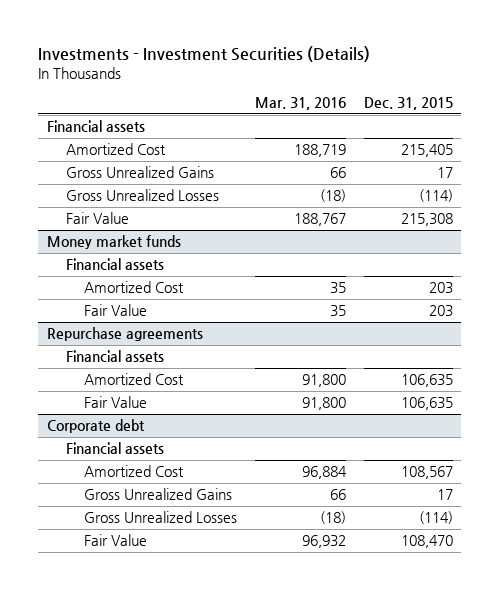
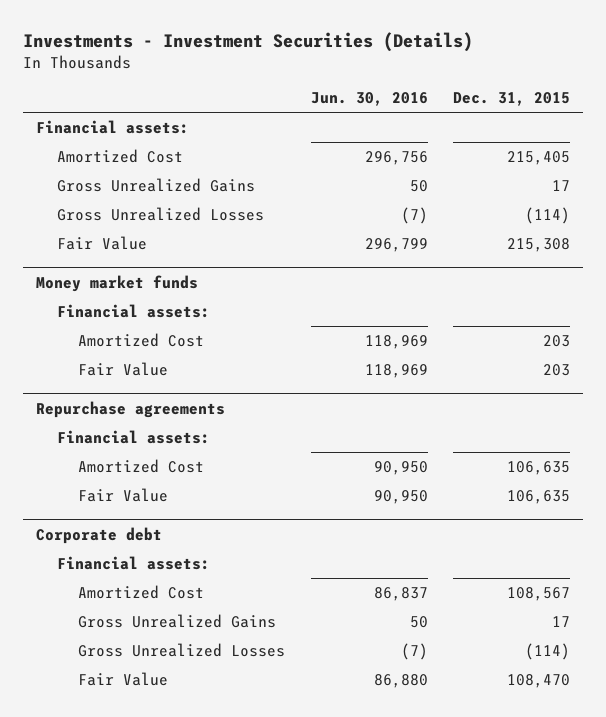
- | Mar. 31, 2016 | Dec. 31, 2015
+ | Jun. 30, 2016 | Dec. 31, 2015
- Financial assets
+ Financial assets:
@ Money market funds
- Financial assets
+ Financial assets:
@ Repurchase agreements
- Financial assets
+ Financial assets:
@ Corporate debt
- Financial assets
+ Financial assets:

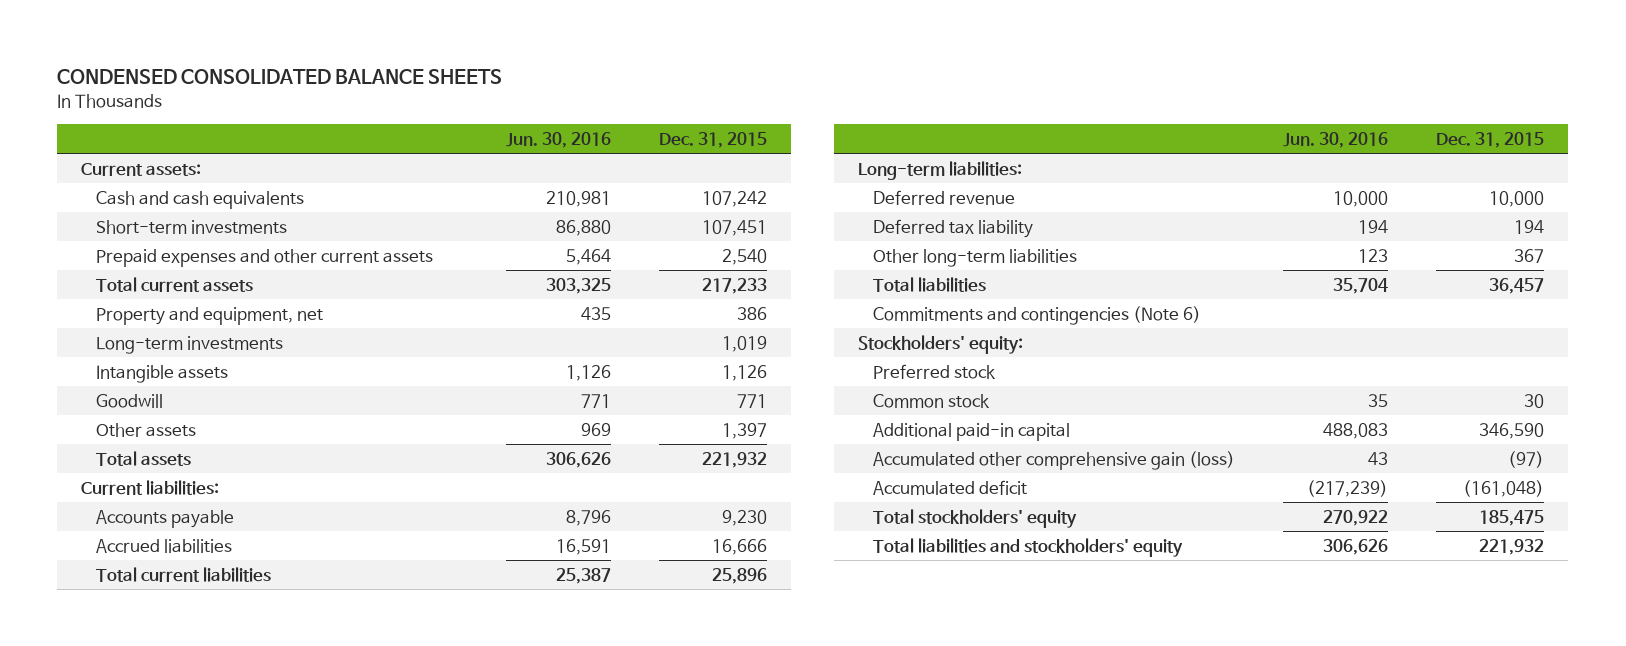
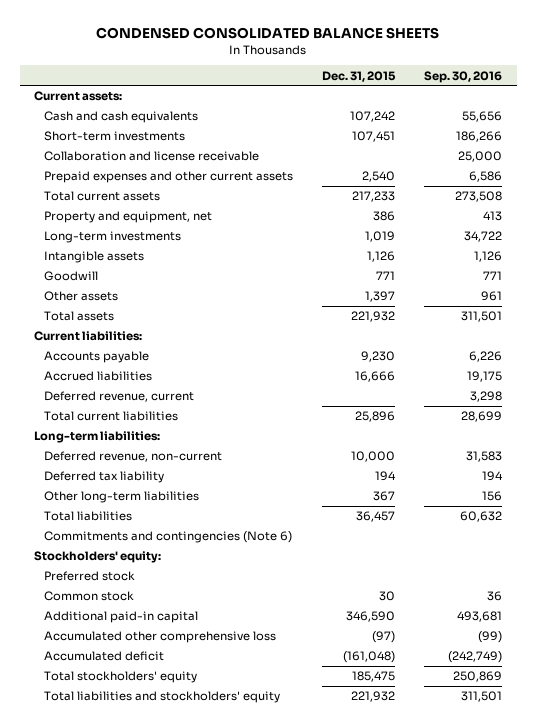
- | Jun. 30, 2016 | Dec. 31, 2015
+ | Dec. 31, 2015 | Sep. 30, 2016
+ Collaboration and license receivable | | 25,000
+ Deferred revenue, current | | 3,298
- Deferred revenue | 10,000 | 10,000
+ Deferred revenue, non-current | 10,000 | 31,583
- Accumulated other comprehensive gain (loss) | 43 | (97)
+ Accumulated other comprehensive loss | (97) | (99)

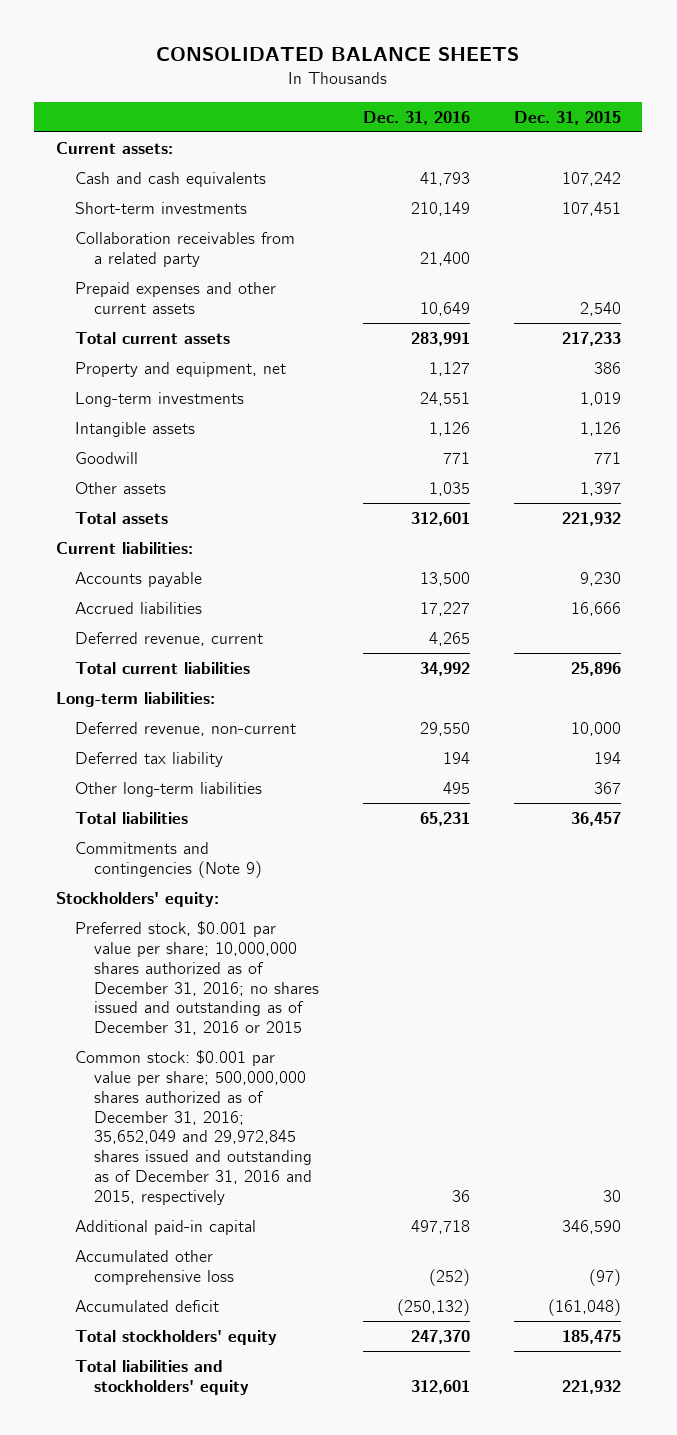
- CONDENSED CONSOLIDATED BALANCE SHEETS
+ CONSOLIDATED BALANCE SHEETS
- | Dec. 31, 2015 | Sep. 30, 2016
+ | Dec. 31, 2016 | Dec. 31, 2015
- Collaboration and license receivable | | 25,000
+ Collaboration receivables from a related party | 21,400 |
- Commitments and contingencies (Note 6)
+ Commitments and contingencies (Note 9)
- Preferred stock
- Common stock | 30 | 36
+ Preferred stock, $0.001 par value per share; 10,000,000 shares authorized as of December 31, 2016; no shares issued and outstanding as of December 31, 2016 or 2015
+ Common stock: $0.001 par value per share; 500,000,000 shares authorized as of December 31, 2016; 35,652,049 and 29,972,845 shares issued and outstanding as of December 31, 2016 and 2015, respectively | 36 | 30

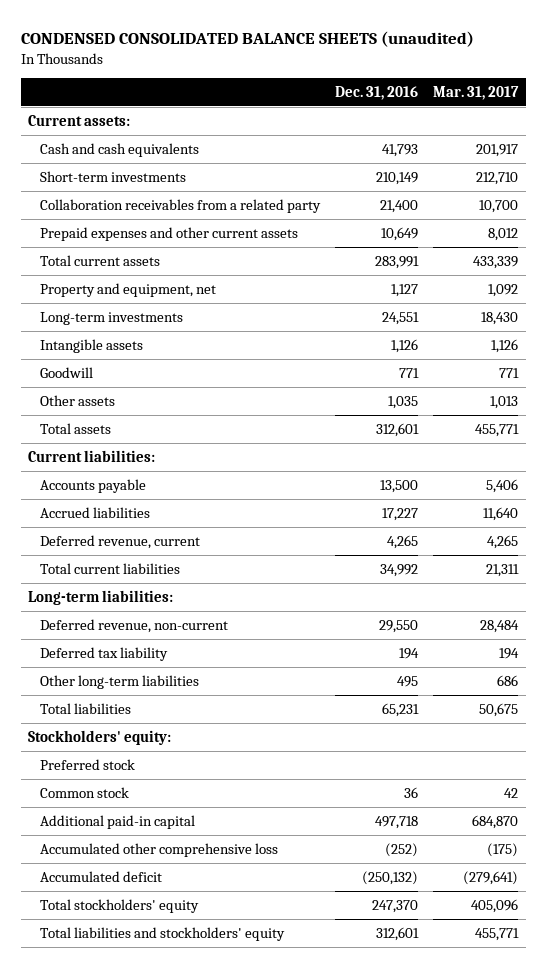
- CONSOLIDATED BALANCE SHEETS
+ CONDENSED CONSOLIDATED BALANCE SHEETS (unaudited)
- | Dec. 31, 2016 | Dec. 31, 2015
+ | Dec. 31, 2016 | Mar. 31, 2017
- Commitments and contingencies (Note 9)
- Preferred stock, $0.001 par value per share; 10,000,000 shares authorized as of December 31, 2016; no shares issued and outstanding as of December 31, 2016 or 2015
- Common stock: $0.001 par value per share; 500,000,000 shares authorized as of December 31, 2016; 35,652,049 and 29,972,845 shares issued and outstanding as of December 31, 2016 and 2015, respectively | 36 | 30
+ Preferred stock
+ Common stock | 36 | 42

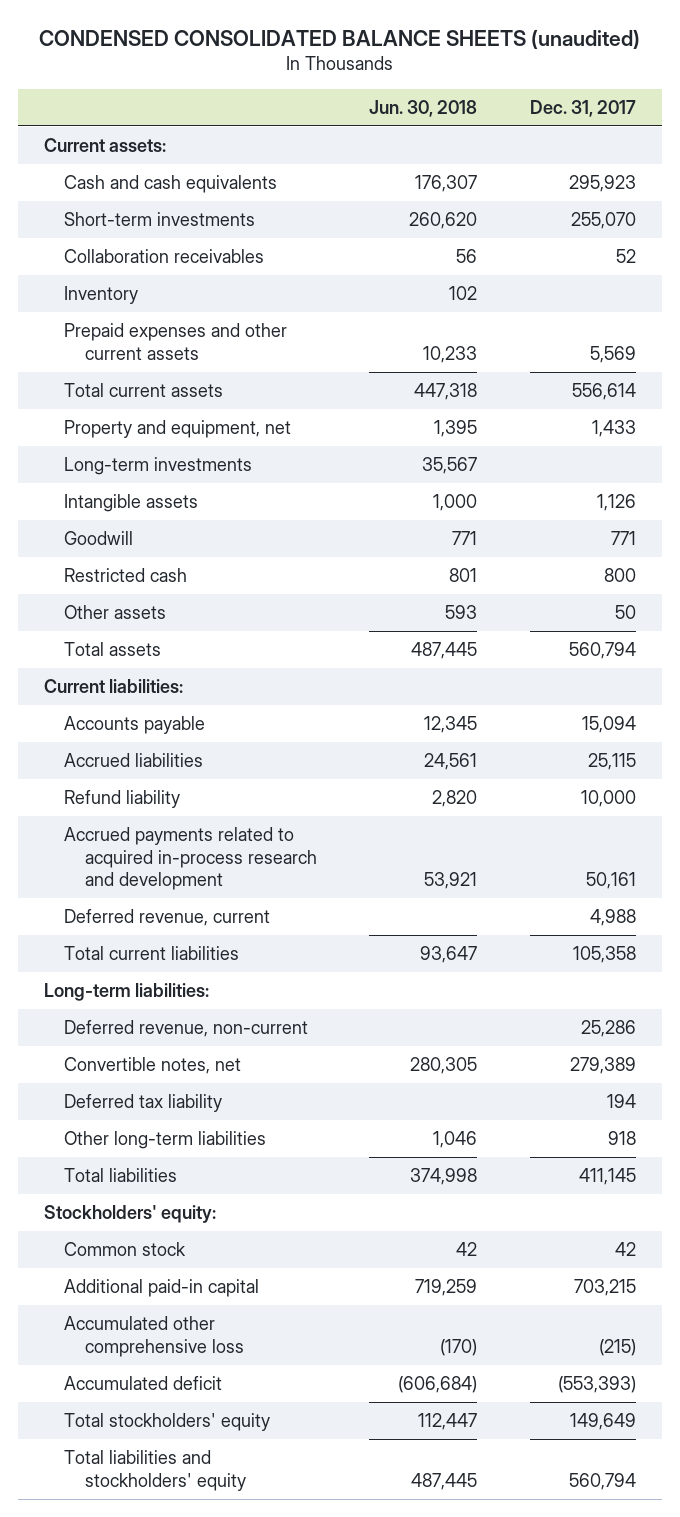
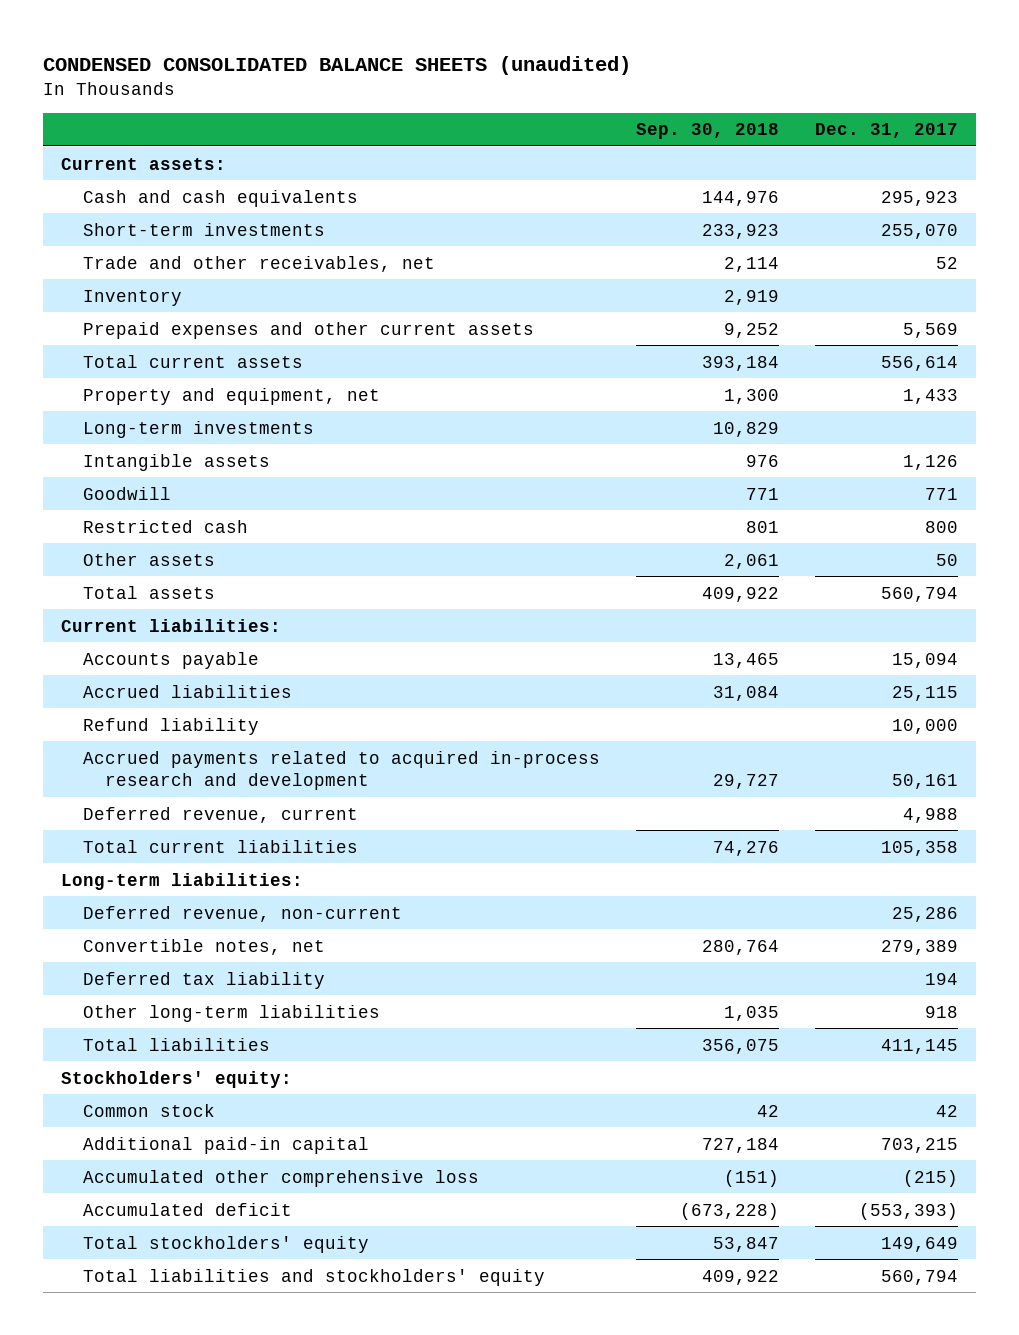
- | Jun. 30, 2018 | Dec. 31, 2017
+ | Sep. 30, 2018 | Dec. 31, 2017
- Collaboration receivables | 56 | 52
+ Trade and other receivables, net | 2,114 | 52

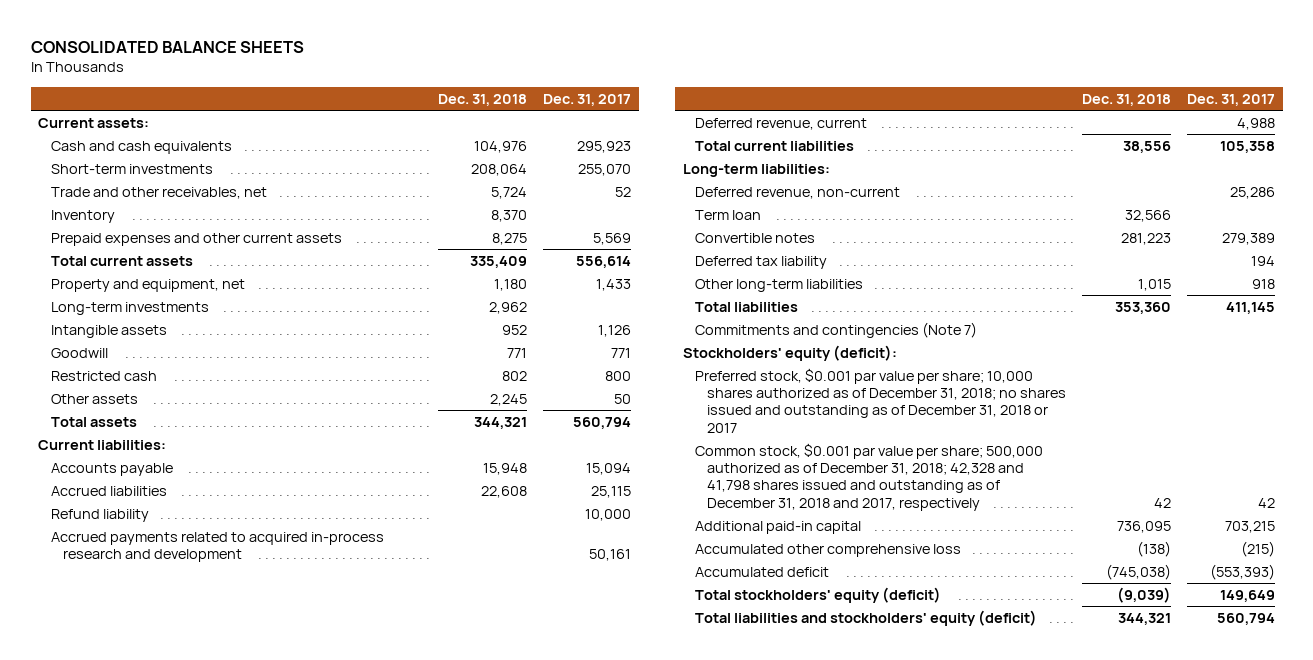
- CONDENSED CONSOLIDATED BALANCE SHEETS (unaudited)
+ CONSOLIDATED BALANCE SHEETS
- | Sep. 30, 2018 | Dec. 31, 2017
+ | Dec. 31, 2018 | Dec. 31, 2017
- Convertible notes, net | 280,764 | 279,389
+ Term loan | 32,566 |
+ Convertible notes | 281,223 | 279,389
- Stockholders' equity:
- Common stock | 42 | 42
+ Commitments and contingencies (Note 7)
+ Stockholders' equity (deficit):
+ Preferred stock, $0.001 par value per share; 10,000 shares authorized as of December 31, 2018; no shares issued and outstanding as of December 31, 2018 or 2017
+ Common stock, $0.001 par value per share; 500,000 authorized as of December 31, 2018; 42,328 and 41,798 shares issued and outstanding as of December 31, 2018 and 2017, respectively | 42 | 42
- Total stockholders' equity | 53,847 | 149,649
- Total liabilities and stockholders' equity | 409,922 | 560,794
+ Total stockholders' equity (deficit) | (9,039) | 149,649
+ Total liabilities and stockholders' equity (deficit) | 344,321 | 560,794

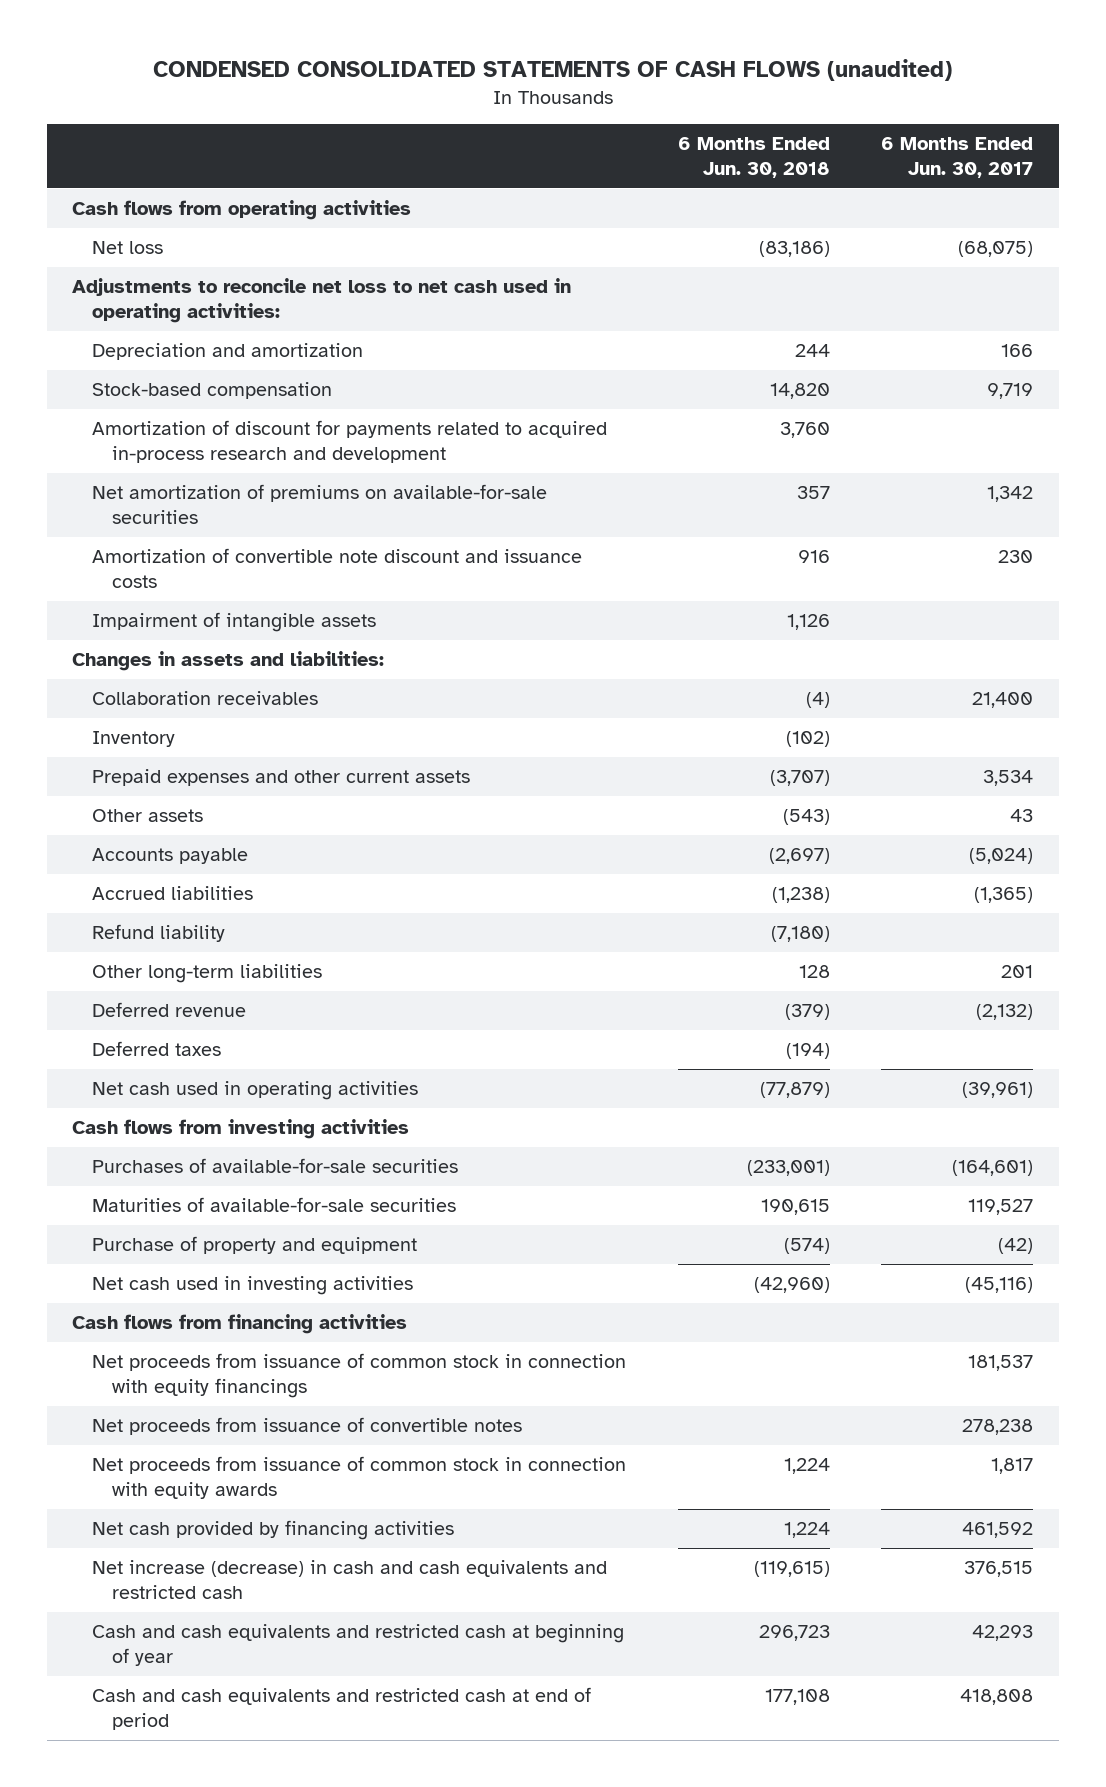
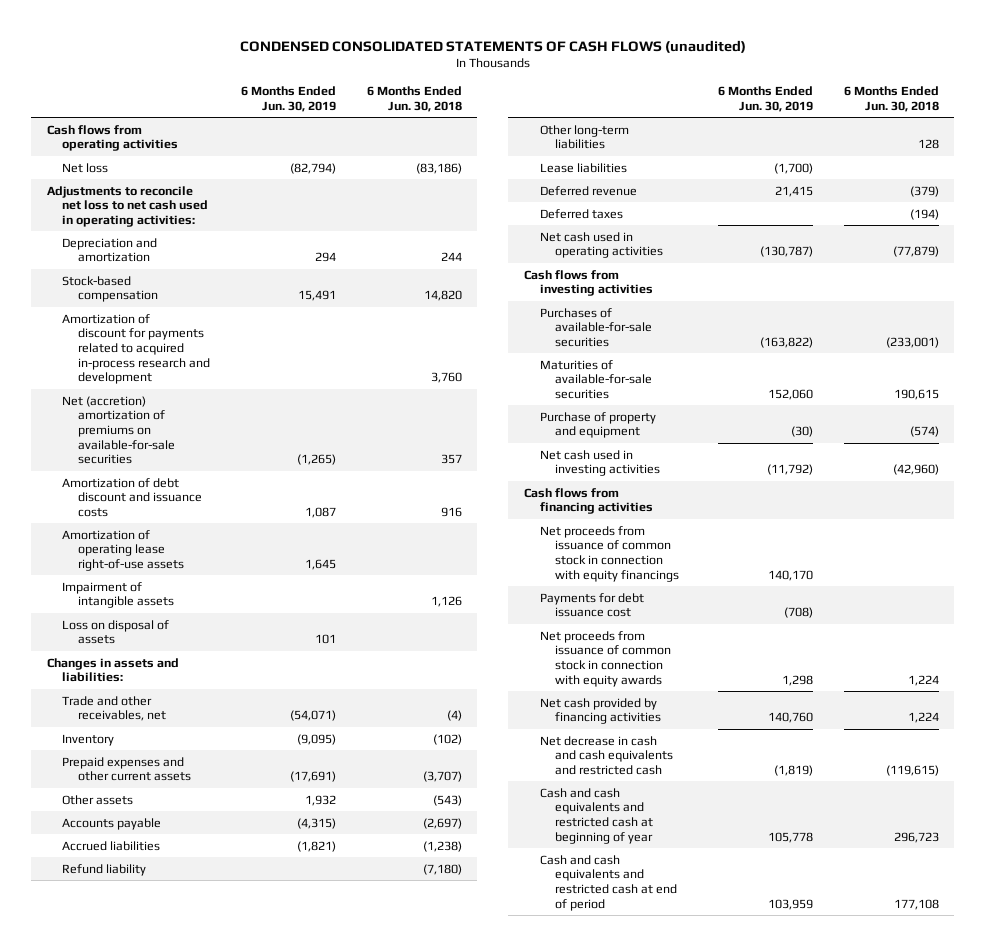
- | 6 Months Ended Jun. 30, 2018 | 6 Months Ended Jun. 30, 2017
+ | 6 Months Ended Jun. 30, 2019 | 6 Months Ended Jun. 30, 2018
- Net amortization of premiums on available-for-sale securities | 357 | 1,342
- Amortization of convertible note discount and issuance costs | 916 | 230
+ Net (accretion) amortization of premiums on available-for-sale securities | (1,265) | 357
+ Amortization of debt discount and issuance costs | 1,087 | 916
+ Amortization of operating lease right-of-use assets | 1,645 |
+ Loss on disposal of assets | 101 |
- Collaboration receivables | (4) | 21,400
+ Trade and other receivables, net | (54,071) | (4)
+ Lease liabilities | (1,700) |
- Net proceeds from issuance of convertible notes | | 278,238
+ Payments for debt issuance cost | (708) |
- Net increase (decrease) in cash and cash equivalents and restricted cash | (119,615) | 376,515
+ Net decrease in cash and cash equivalents and restricted cash | (1,819) | (119,615)

